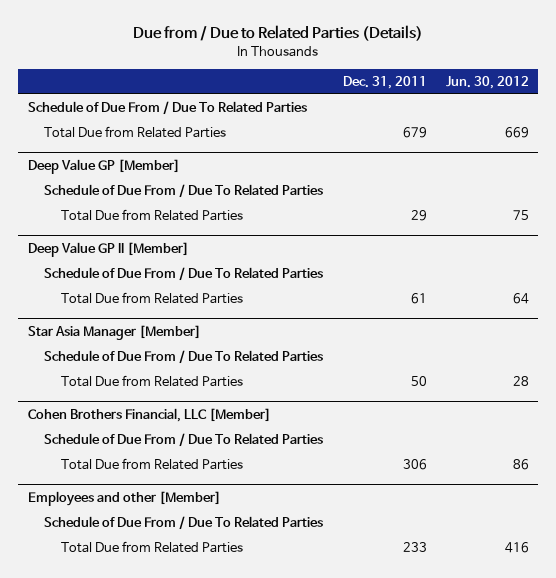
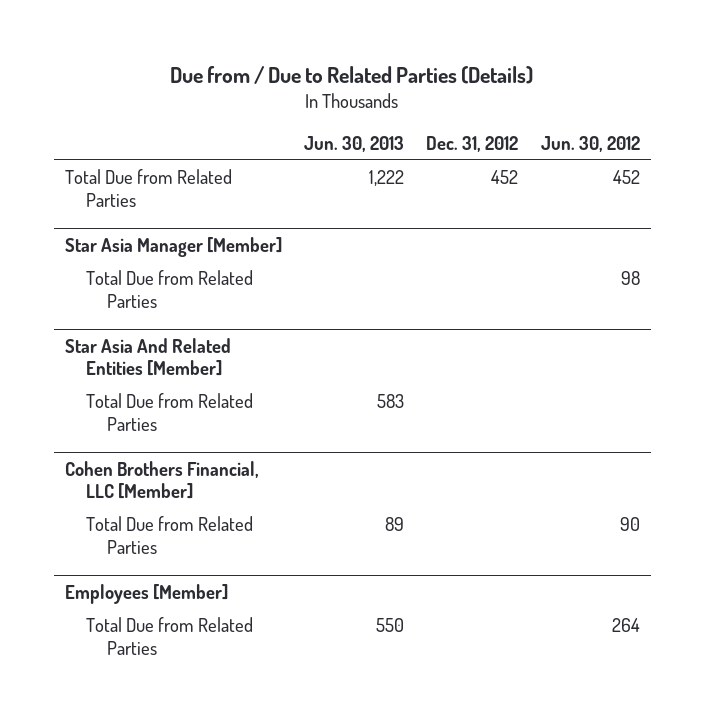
- | Dec. 31, 2011 | Jun. 30, 2012
+ | Jun. 30, 2013 | Dec. 31, 2012 | Jun. 30, 2012
- Schedule of Due From / Due To Related Parties
- Total Due from Related Parties | 679 | 669
- Deep Value GP [Member]
- Schedule of Due From / Due To Related Parties
- Total Due from Related Parties | 29 | 75
- Deep Value GP II [Member]
- Schedule of Due From / Due To Related Parties
- Total Due from Related Parties | 61 | 64
+ Total Due from Related Parties | 1,222 | 452 | 452
@ Star Asia Manager [Member]
- Schedule of Due From / Due To Related Parties
- Total Due from Related Parties | 50 | 28
+ Total Due from Related Parties | | | 98
+ Star Asia And Related Entities [Member]
+ Total Due from Related Parties | 583 | |
@ Cohen Brothers Financial, LLC [Member]
- Schedule of Due From / Due To Related Parties
- Total Due from Related Parties | 306 | 86
- Employees and other [Member]
- Schedule of Due From / Due To Related Parties
- Total Due from Related Parties | 233 | 416
@ Cohen Brothers Financial, LLC [Member]
+ Total Due from Related Parties | 89 | | 90
+ Employees [Member]
+ Total Due from Related Parties | 550 | | 264

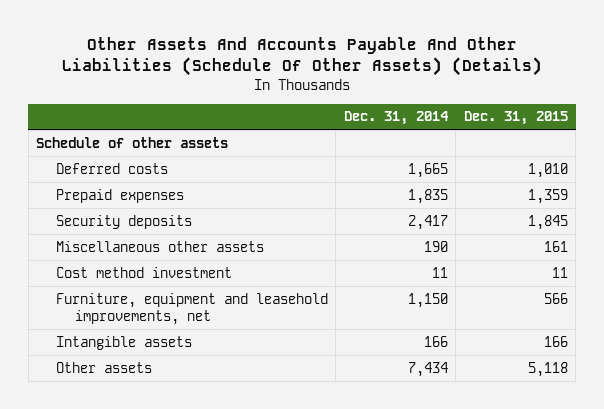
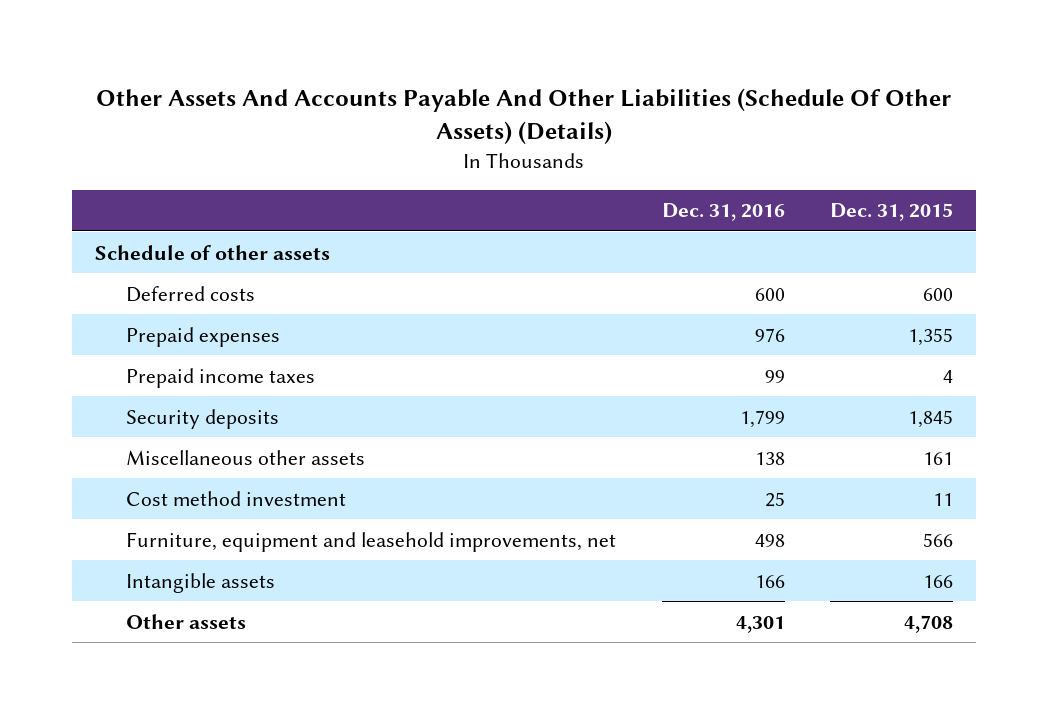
- | Dec. 31, 2014 | Dec. 31, 2015
+ | Dec. 31, 2016 | Dec. 31, 2015
- Deferred costs | 1,665 | 1,010
- Prepaid expenses | 1,835 | 1,359
+ Deferred costs | 600 | 600
+ Prepaid expenses | 976 | 1,355
+ Prepaid income taxes | 99 | 4
- Other assets | 7,434 | 5,118
+ Other assets | 4,301 | 4,708

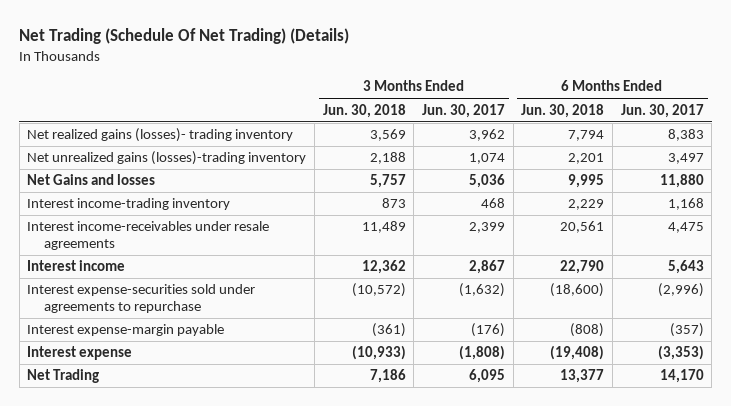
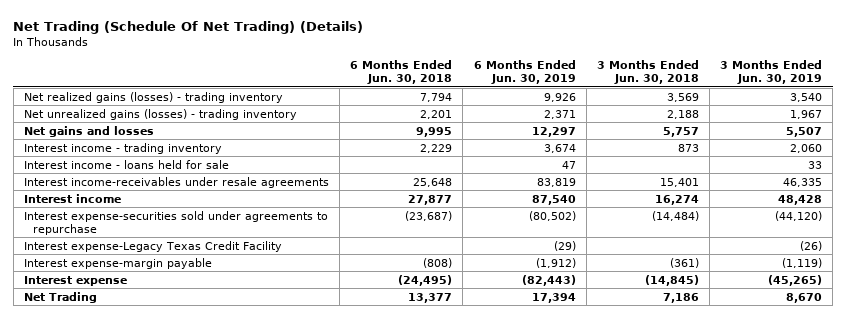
- | 3 Months Ended Jun. 30, 2018 | 3 Months Ended Jun. 30, 2017 | 6 Months Ended Jun. 30, 2018 | 6 Months Ended Jun. 30, 2017
+ | 6 Months Ended Jun. 30, 2018 | 6 Months Ended Jun. 30, 2019 | 3 Months Ended Jun. 30, 2018 | 3 Months Ended Jun. 30, 2019
- Net realized gains (losses)- trading inventory | 3,569 | 3,962 | 7,794 | 8,383
- Net unrealized gains (losses)-trading inventory | 2,188 | 1,074 | 2,201 | 3,497
- Net Gains and losses | 5,757 | 5,036 | 9,995 | 11,880
- Interest income-trading inventory | 873 | 468 | 2,229 | 1,168
- Interest income-receivables under resale agreements | 11,489 | 2,399 | 20,561 | 4,475
- Interest income | 12,362 | 2,867 | 22,790 | 5,643
- Interest expense-securities sold under agreements to repurchase | (10,572) | (1,632) | (18,600) | (2,996)
+ Net realized gains (losses) - trading inventory | 7,794 | 9,926 | 3,569 | 3,540
+ Net unrealized gains (losses) - trading inventory | 2,201 | 2,371 | 2,188 | 1,967
+ Net gains and losses | 9,995 | 12,297 | 5,757 | 5,507
+ Interest income - trading inventory | 2,229 | 3,674 | 873 | 2,060
+ Interest income - loans held for sale | | 47 | | 33
+ Interest income-receivables under resale agreements | 25,648 | 83,819 | 15,401 | 46,335
+ Interest income | 27,877 | 87,540 | 16,274 | 48,428
+ Interest expense-securities sold under agreements to repurchase | (23,687) | (80,502) | (14,484) | (44,120)
+ Interest expense-Legacy Texas Credit Facility | | (29) | | (26)
- Interest expense | (10,933) | (1,808) | (19,408) | (3,353)
+ Interest expense | (24,495) | (82,443) | (14,845) | (45,265)

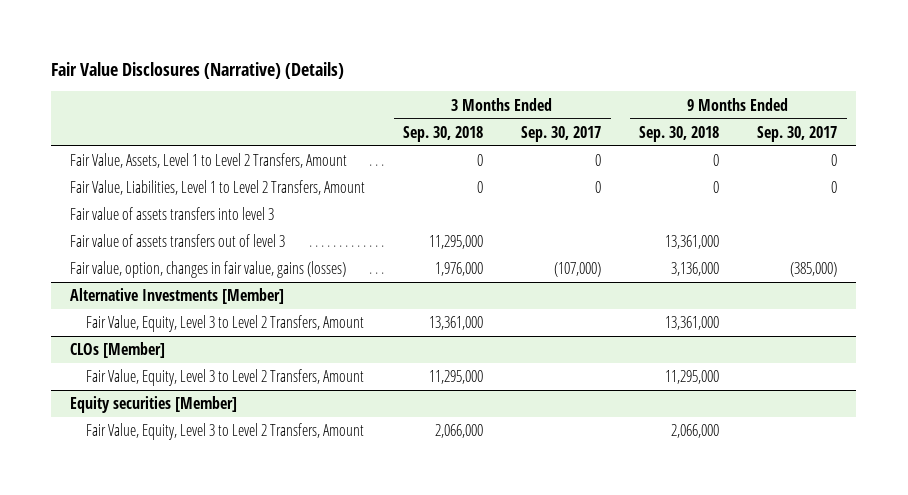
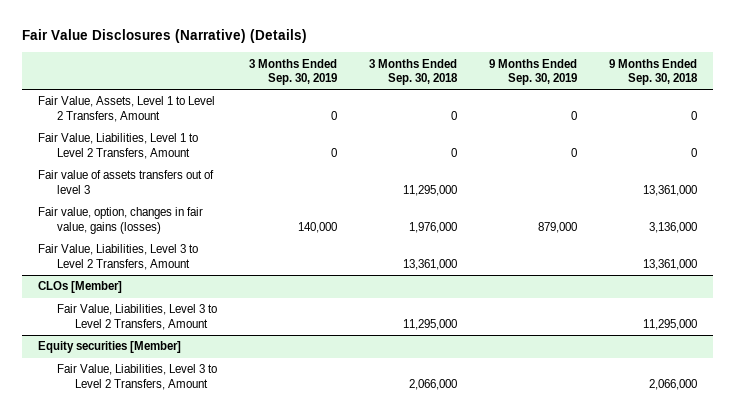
- | 3 Months Ended Sep. 30, 2018 | 3 Months Ended Sep. 30, 2017 | 9 Months Ended Sep. 30, 2018 | 9 Months Ended Sep. 30, 2017
+ | 3 Months Ended Sep. 30, 2019 | 3 Months Ended Sep. 30, 2018 | 9 Months Ended Sep. 30, 2019 | 9 Months Ended Sep. 30, 2018
- Fair value of assets transfers into level 3
- Alternative Investments [Member]
- Fair Value, Equity, Level 3 to Level 2 Transfers, Amount | 13,361,000 | | 13,361,000 |
+ Fair Value, Liabilities, Level 3 to Level 2 Transfers, Amount | | 13,361,000 | | 13,361,000
@ CLOs [Member]
- Fair Value, Equity, Level 3 to Level 2 Transfers, Amount | 11,295,000 | | 11,295,000 |
+ Fair Value, Liabilities, Level 3 to Level 2 Transfers, Amount | | 11,295,000 | | 11,295,000
@ Equity securities [Member]
- Fair Value, Equity, Level 3 to Level 2 Transfers, Amount | 2,066,000 | | 2,066,000 |
+ Fair Value, Liabilities, Level 3 to Level 2 Transfers, Amount | | 2,066,000 | | 2,066,000

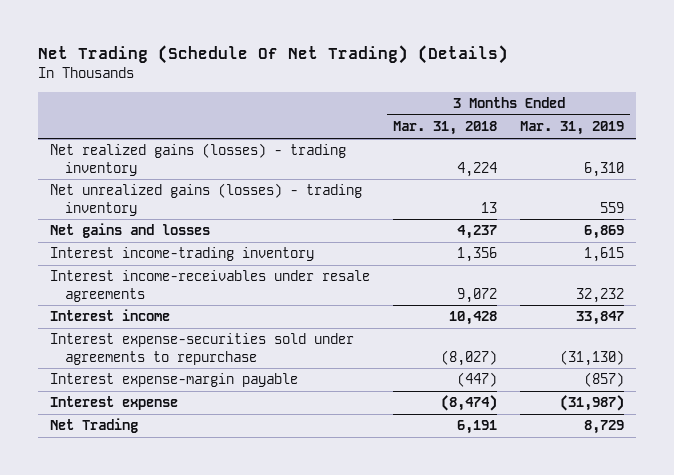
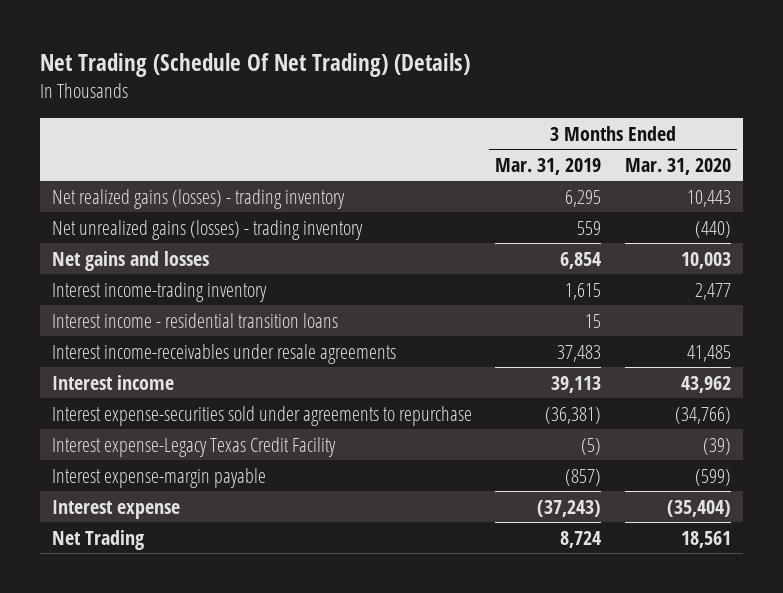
- | 3 Months Ended Mar. 31, 2018 | 3 Months Ended Mar. 31, 2019
+ | 3 Months Ended Mar. 31, 2019 | 3 Months Ended Mar. 31, 2020
- Net realized gains (losses) - trading inventory | 4,224 | 6,310
+ Net realized gains (losses) - trading inventory | 6,295 | 10,443
- Net gains and losses | 4,237 | 6,869
+ Net gains and losses | 6,854 | 10,003
- Interest income-receivables under resale agreements | 9,072 | 32,232
- Interest income | 10,428 | 33,847
- Interest expense-securities sold under agreements to repurchase | (8,027) | (31,130)
+ Interest income - residential transition loans | 15 |
+ Interest income-receivables under resale agreements | 37,483 | 41,485
+ Interest income | 39,113 | 43,962
+ Interest expense-securities sold under agreements to repurchase | (36,381) | (34,766)
+ Interest expense-Legacy Texas Credit Facility | (5) | (39)
- Interest expense | (8,474) | (31,987)
- Net Trading | 6,191 | 8,729
+ Interest expense | (37,243) | (35,404)
+ Net Trading | 8,724 | 18,561

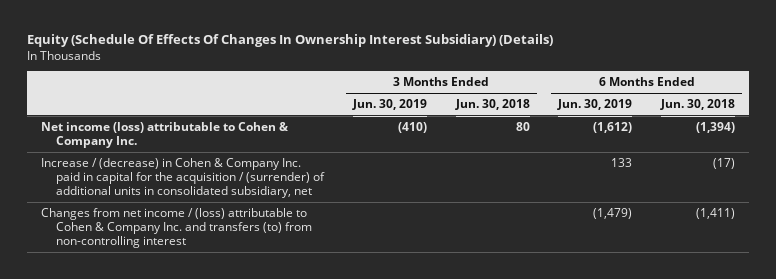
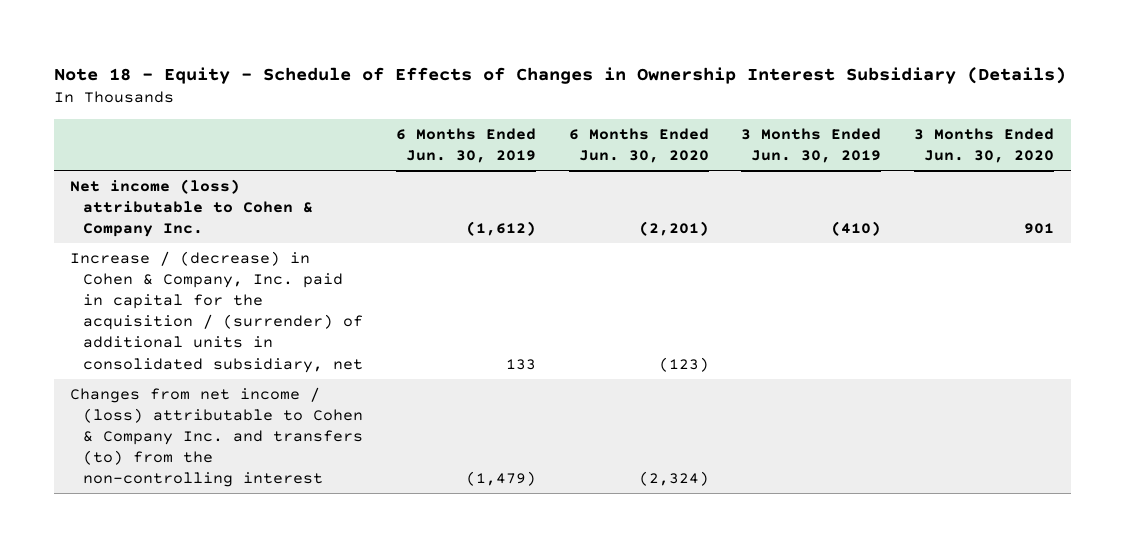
- Equity (Schedule Of Effects Of Changes In Ownership Interest Subsidiary) (Details)
+ Note 18 - Equity - Schedule of Effects of Changes in Ownership Interest Subsidiary (Details)
- | 3 Months Ended Jun. 30, 2019 | 3 Months Ended Jun. 30, 2018 | 6 Months Ended Jun. 30, 2019 | 6 Months Ended Jun. 30, 2018
+ | 6 Months Ended Jun. 30, 2019 | 6 Months Ended Jun. 30, 2020 | 3 Months Ended Jun. 30, 2019 | 3 Months Ended Jun. 30, 2020
- Increase / (decrease) in Cohen & Company Inc. paid in capital for the acquisition / (surrender) of additional units in consolidated subsidiary, net | | | 133 | (17)
- Changes from net income / (loss) attributable to Cohen & Company Inc. and transfers (to) from non-controlling interest | | | (1,479) | (1,411)
+ Increase / (decrease) in Cohen & Company, Inc. paid in capital for the acquisition / (surrender) of additional units in consolidated subsidiary, net | 133 | (123) | |
+ Changes from net income / (loss) attributable to Cohen & Company Inc. and transfers (to) from the non-controlling interest | (1,479) | (2,324) | |

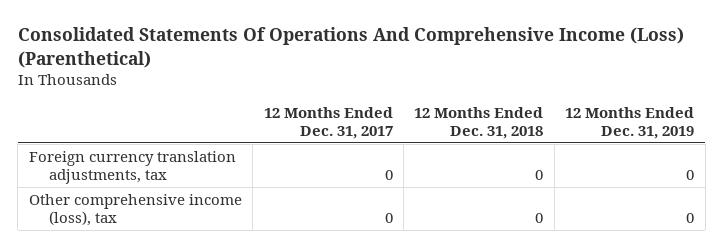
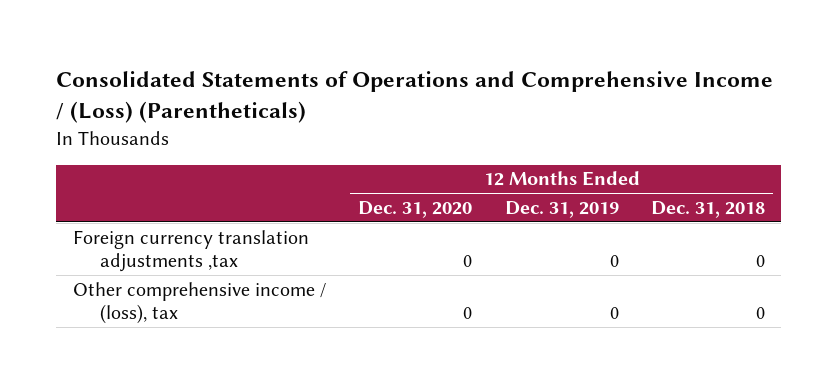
- Consolidated Statements Of Operations And Comprehensive Income (Loss) (Parenthetical)
+ Consolidated Statements of Operations and Comprehensive Income / (Loss) (Parentheticals)
- | 12 Months Ended Dec. 31, 2017 | 12 Months Ended Dec. 31, 2018 | 12 Months Ended Dec. 31, 2019
+ | 12 Months Ended Dec. 31, 2020 | 12 Months Ended Dec. 31, 2019 | 12 Months Ended Dec. 31, 2018
- Foreign currency translation adjustments, tax | 0 | 0 | 0
- Other comprehensive income (loss), tax | 0 | 0 | 0
+ Foreign currency translation adjustments ,tax | 0 | 0 | 0
+ Other comprehensive income / (loss), tax | 0 | 0 | 0

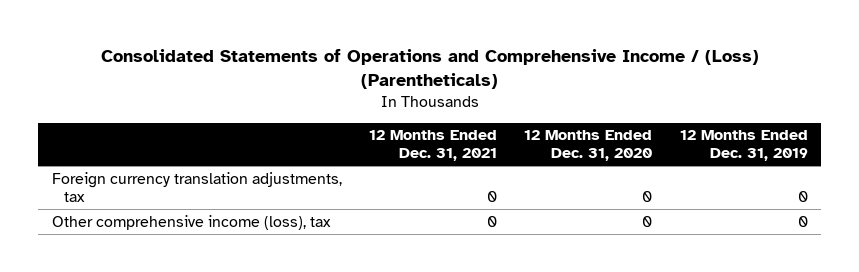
- | 12 Months Ended Dec. 31, 2020 | 12 Months Ended Dec. 31, 2019 | 12 Months Ended Dec. 31, 2018
+ | 12 Months Ended Dec. 31, 2021 | 12 Months Ended Dec. 31, 2020 | 12 Months Ended Dec. 31, 2019
- Foreign currency translation adjustments ,tax | 0 | 0 | 0
- Other comprehensive income / (loss), tax | 0 | 0 | 0
+ Foreign currency translation adjustments, tax | 0 | 0 | 0
+ Other comprehensive income (loss), tax | 0 | 0 | 0

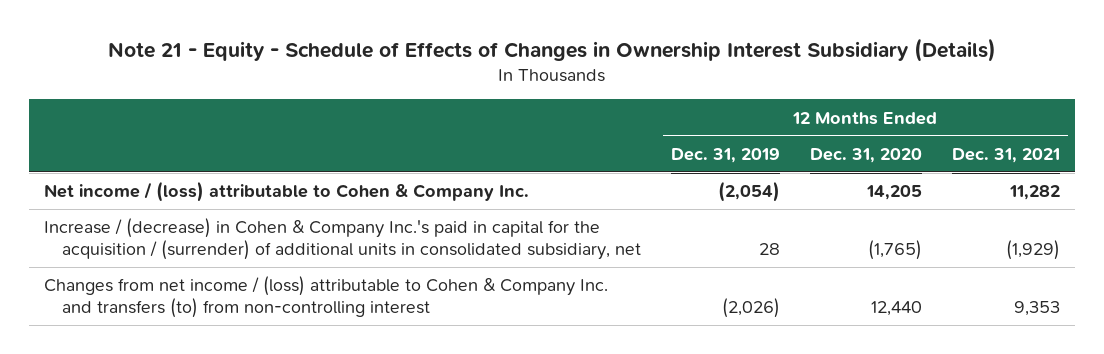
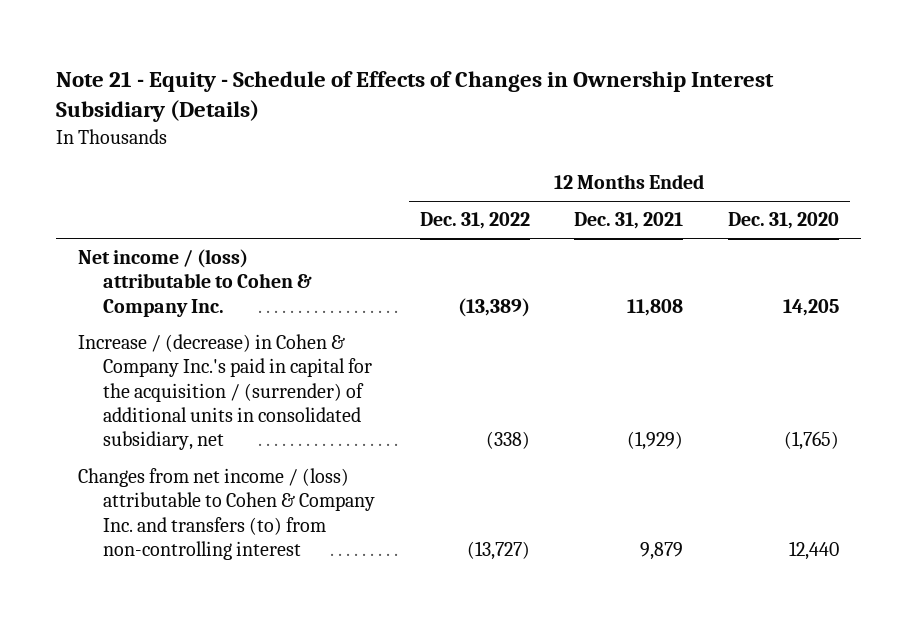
- | 12 Months Ended Dec. 31, 2019 | 12 Months Ended Dec. 31, 2020 | 12 Months Ended Dec. 31, 2021
+ | 12 Months Ended Dec. 31, 2022 | 12 Months Ended Dec. 31, 2021 | 12 Months Ended Dec. 31, 2020
- Net income / (loss) attributable to Cohen & Company Inc. | (2,054) | 14,205 | 11,282
+ Net income / (loss) attributable to Cohen & Company Inc. | (13,389) | 11,808 | 14,205
- Changes from net income / (loss) attributable to Cohen & Company Inc. and transfers (to) from non-controlling interest | (2,026) | 12,440 | 9,353
+ Changes from net income / (loss) attributable to Cohen & Company Inc. and transfers (to) from non-controlling interest | (13,727) | 9,879 | 12,440

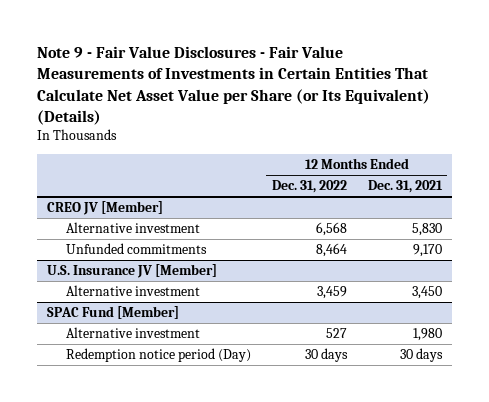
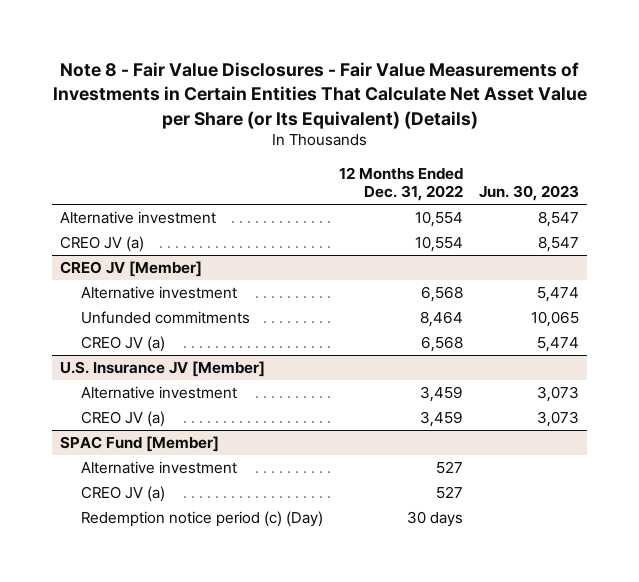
- Note 9 - Fair Value Disclosures - Fair Value Measurements of Investments in Certain Entities That Calculate Net Asset Value per Share (or Its Equivalent) (Details)
+ Note 8 - Fair Value Disclosures - Fair Value Measurements of Investments in Certain Entities That Calculate Net Asset Value per Share (or Its Equivalent) (Details)
- | 12 Months Ended Dec. 31, 2022 | 12 Months Ended Dec. 31, 2021
+ | 12 Months Ended Dec. 31, 2022 | Jun. 30, 2023
+ Alternative investment | 10,554 | 8,547
+ CREO JV (a) | 10,554 | 8,547
@ CREO JV [Member]
+ CREO JV (a) | 6,568 | 5,474
@ U.S. Insurance JV [Member]
+ CREO JV (a) | 3,459 | 3,073
@ SPAC Fund [Member]
- Redemption notice period (Day) | 30 days | 30 days
+ CREO JV (a) | 527 |
+ Redemption notice period (c) (Day) | 30 days |

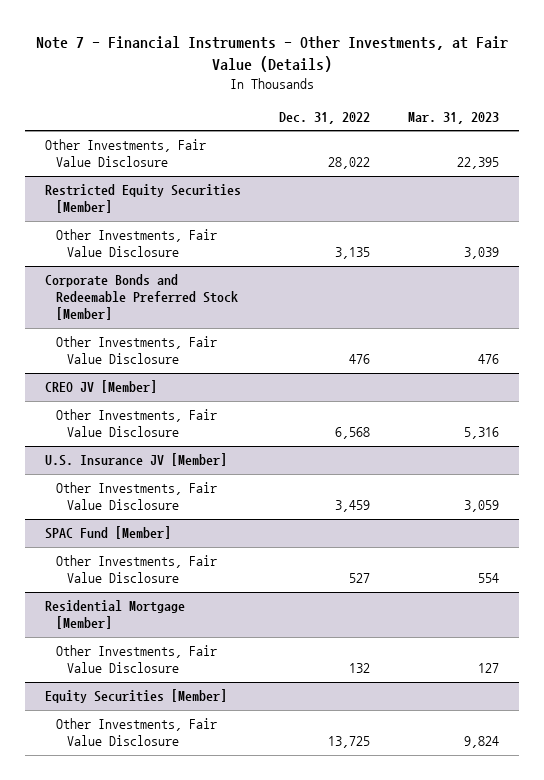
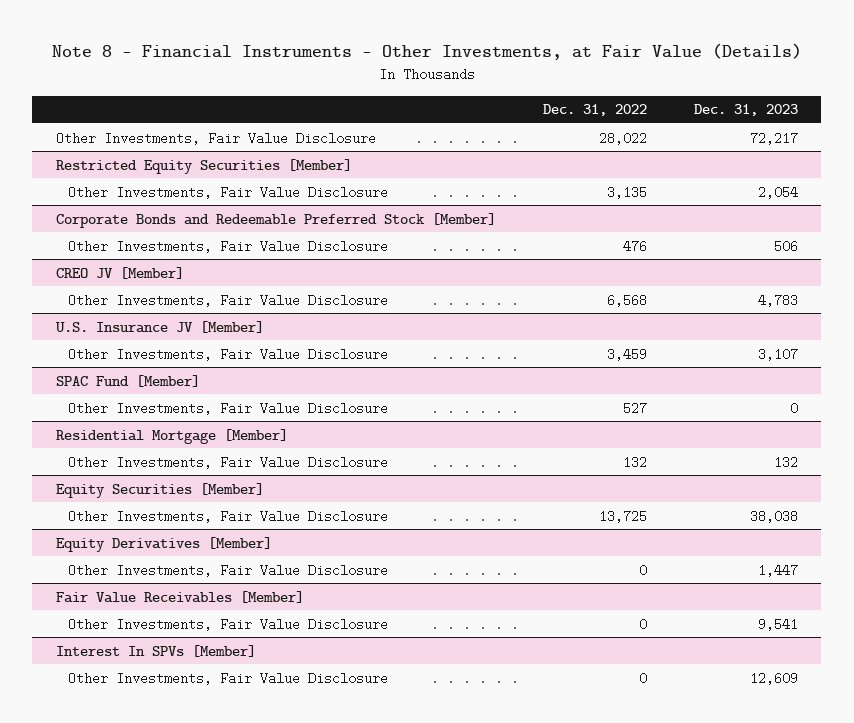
- Note 7 - Financial Instruments - Other Investments, at Fair Value (Details)
+ Note 8 - Financial Instruments - Other Investments, at Fair Value (Details)
- | Dec. 31, 2022 | Mar. 31, 2023
+ | Dec. 31, 2022 | Dec. 31, 2023
+ Equity Derivatives [Member]
+ Other Investments, Fair Value Disclosure | 0 | 1,447
+ Fair Value Receivables [Member]
+ Other Investments, Fair Value Disclosure | 0 | 9,541
+ Interest In SPVs [Member]
+ Other Investments, Fair Value Disclosure | 0 | 12,609

